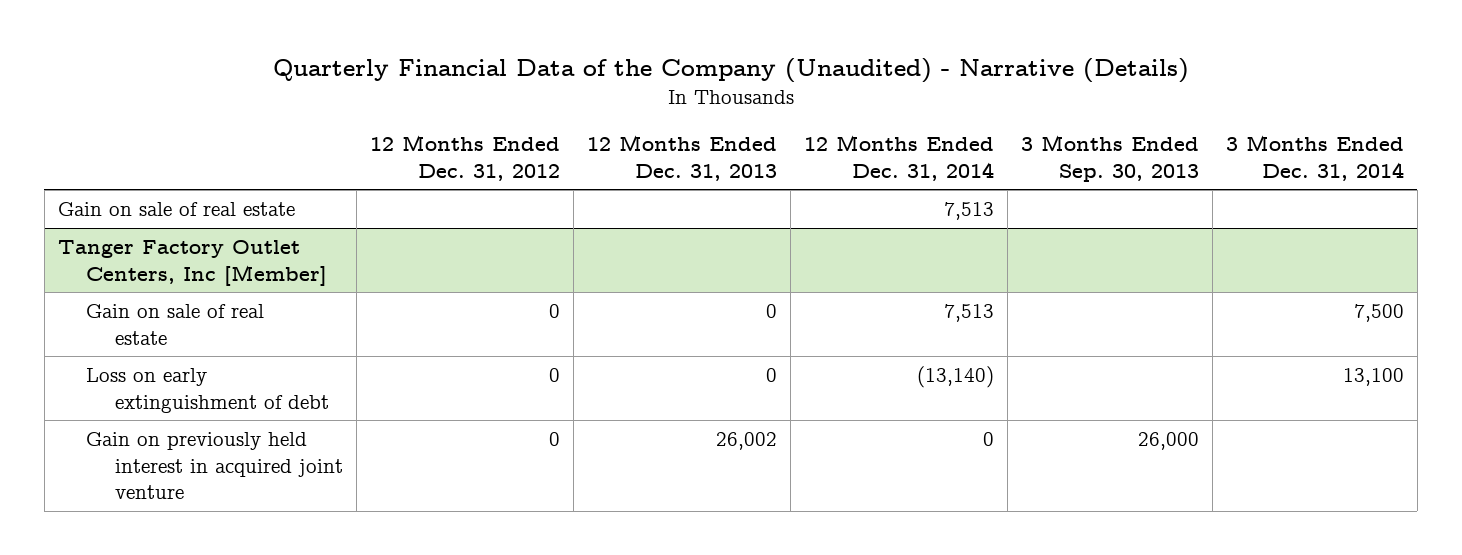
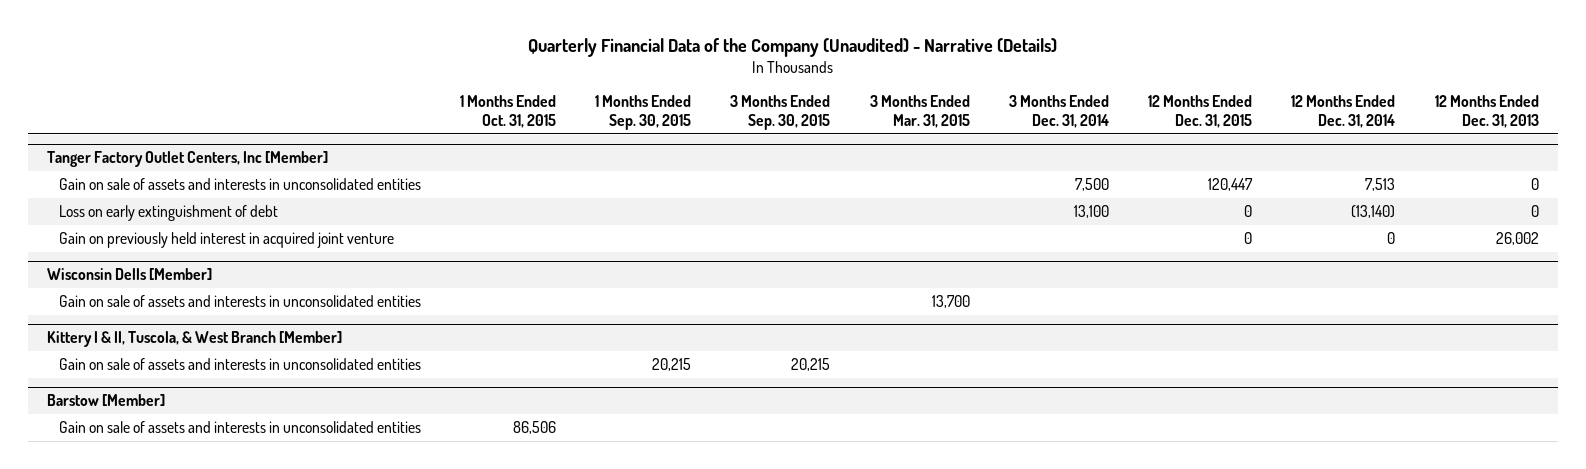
- | 12 Months Ended Dec. 31, 2012 | 12 Months Ended Dec. 31, 2013 | 12 Months Ended Dec. 31, 2014 | 3 Months Ended Sep. 30, 2013 | 3 Months Ended Dec. 31, 2014
+ | 1 Months Ended Oct. 31, 2015 | 1 Months Ended Sep. 30, 2015 | 3 Months Ended Sep. 30, 2015 | 3 Months Ended Mar. 31, 2015 | 3 Months Ended Dec. 31, 2014 | 12 Months Ended Dec. 31, 2015 | 12 Months Ended Dec. 31, 2014 | 12 Months Ended Dec. 31, 2013
- Gain on sale of real estate | | | 7,513 | |
@ Tanger Factory Outlet Centers, Inc [Member]
- Gain on sale of real estate | 0 | 0 | 7,513 | | 7,500
+ Gain on sale of assets and interests in unconsolidated entities | | | | | 7,500 | 120,447 | 7,513 | 0
+ Wisconsin Dells [Member]
+ Gain on sale of assets and interests in unconsolidated entities | | | | 13,700 | | | |
+ Kittery I & II, Tuscola, & West Branch [Member]
+ Gain on sale of assets and interests in unconsolidated entities | | 20,215 | 20,215 | | | | |
+ Barstow [Member]
+ Gain on sale of assets and interests in unconsolidated entities | 86,506 | | | | | | |

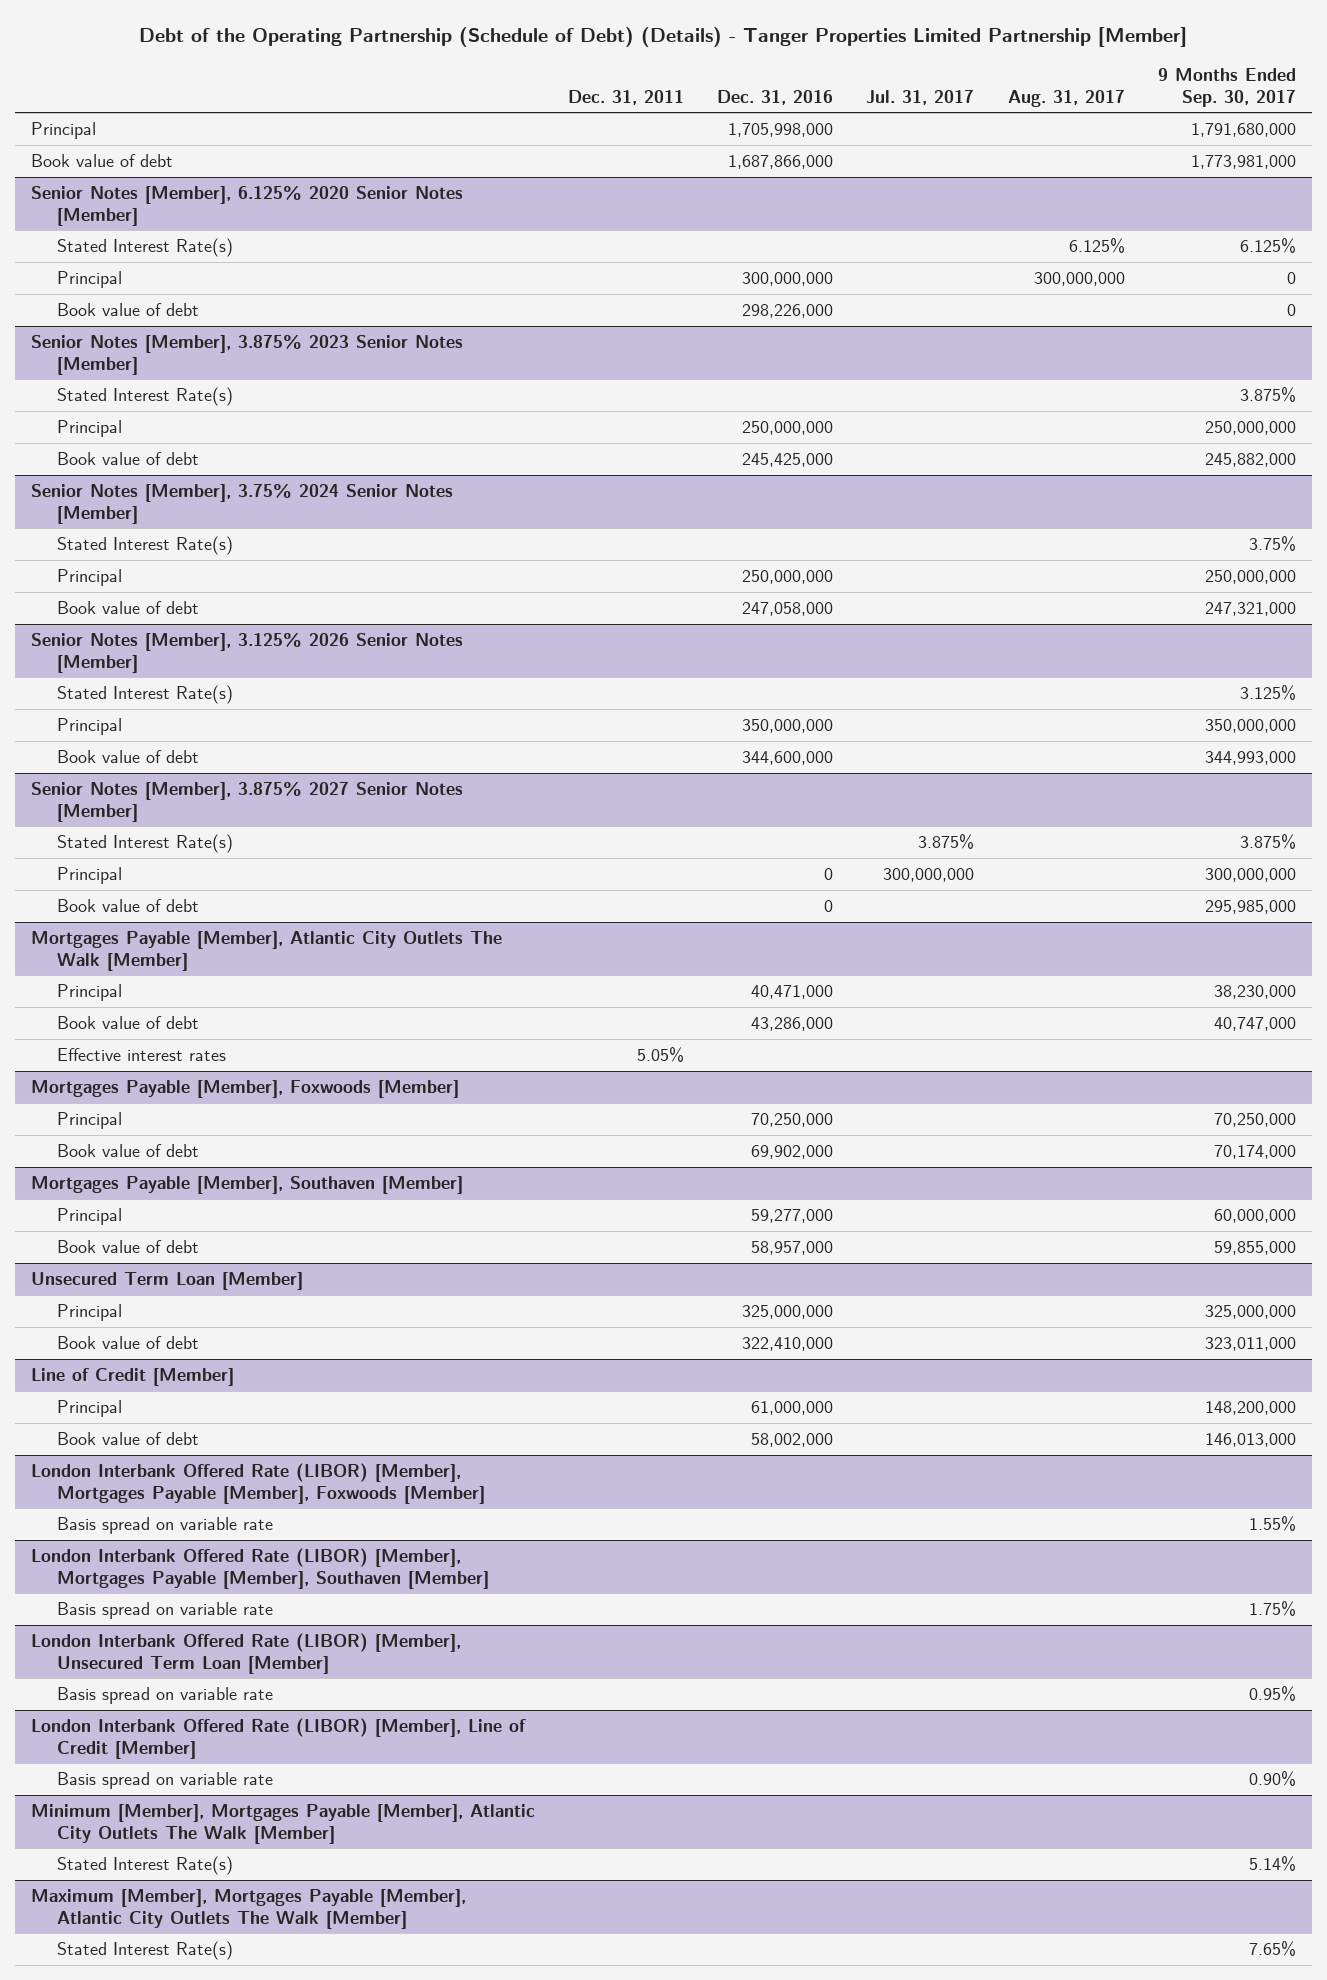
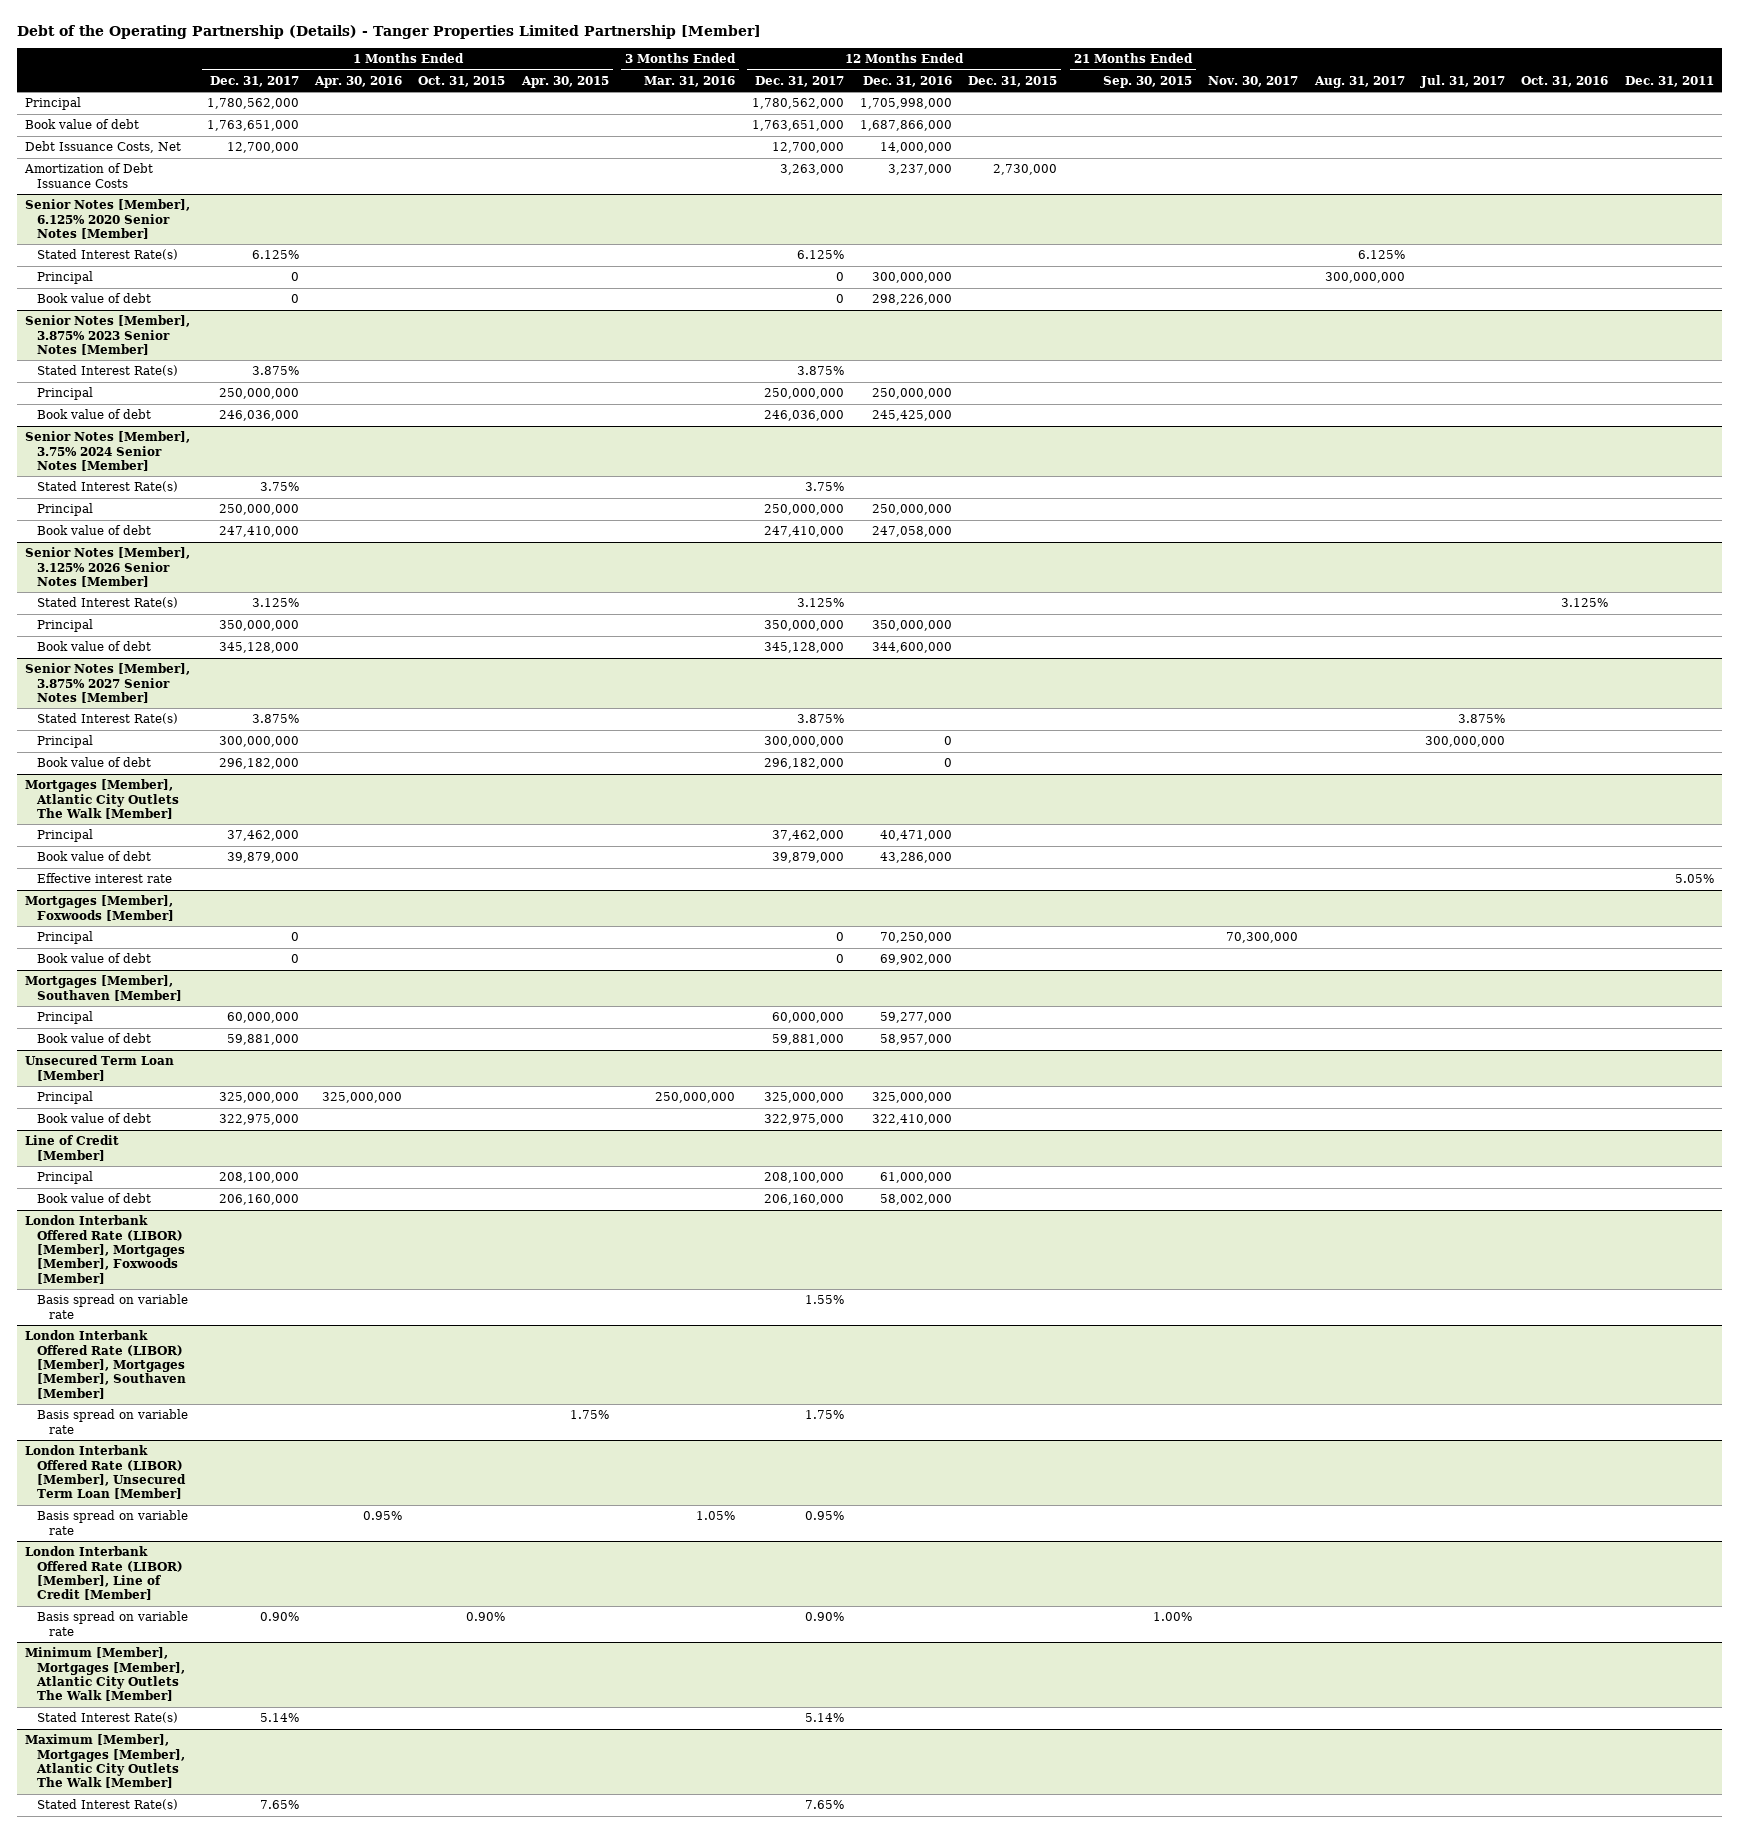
- Debt of the Operating Partnership (Schedule of Debt) (Details) - Tanger Properties Limited Partnership [Member]
+ Debt of the Operating Partnership (Details) - Tanger Properties Limited Partnership [Member]
- | Dec. 31, 2011 | Dec. 31, 2016 | Jul. 31, 2017 | Aug. 31, 2017 | 9 Months Ended Sep. 30, 2017
+ | 1 Months Ended Dec. 31, 2017 | 1 Months Ended Apr. 30, 2016 | 1 Months Ended Oct. 31, 2015 | 1 Months Ended Apr. 30, 2015 | 3 Months Ended Mar. 31, 2016 | 12 Months Ended Dec. 31, 2017 | 12 Months Ended Dec. 31, 2016 | 12 Months Ended Dec. 31, 2015 | 21 Months Ended Sep. 30, 2015 | Nov. 30, 2017 | Aug. 31, 2017 | Jul. 31, 2017 | Oct. 31, 2016 | Dec. 31, 2011
+ Debt Issuance Costs, Net | 12,700,000 | | | | | 12,700,000 | 14,000,000 | | | | | | |
+ Amortization of Debt Issuance Costs | | | | | | 3,263,000 | 3,237,000 | 2,730,000 | | | | | |
- Mortgages Payable [Member], Atlantic City Outlets The Walk [Member]
+ Mortgages [Member], Atlantic City Outlets The Walk [Member]
- Effective interest rates | 5.05% | | | |
- Mortgages Payable [Member], Foxwoods [Member]
+ Effective interest rate | | | | | | | | | | | | | | 5.05%
+ Mortgages [Member], Foxwoods [Member]
- Mortgages Payable [Member], Southaven [Member]
+ Mortgages [Member], Southaven [Member]
- London Interbank Offered Rate (LIBOR) [Member], Mortgages Payable [Member], Foxwoods [Member]
+ London Interbank Offered Rate (LIBOR) [Member], Mortgages [Member], Foxwoods [Member]
- London Interbank Offered Rate (LIBOR) [Member], Mortgages Payable [Member], Southaven [Member]
+ London Interbank Offered Rate (LIBOR) [Member], Mortgages [Member], Southaven [Member]
- Minimum [Member], Mortgages Payable [Member], Atlantic City Outlets The Walk [Member]
+ Minimum [Member], Mortgages [Member], Atlantic City Outlets The Walk [Member]
- Maximum [Member], Mortgages Payable [Member], Atlantic City Outlets The Walk [Member]
+ Maximum [Member], Mortgages [Member], Atlantic City Outlets The Walk [Member]

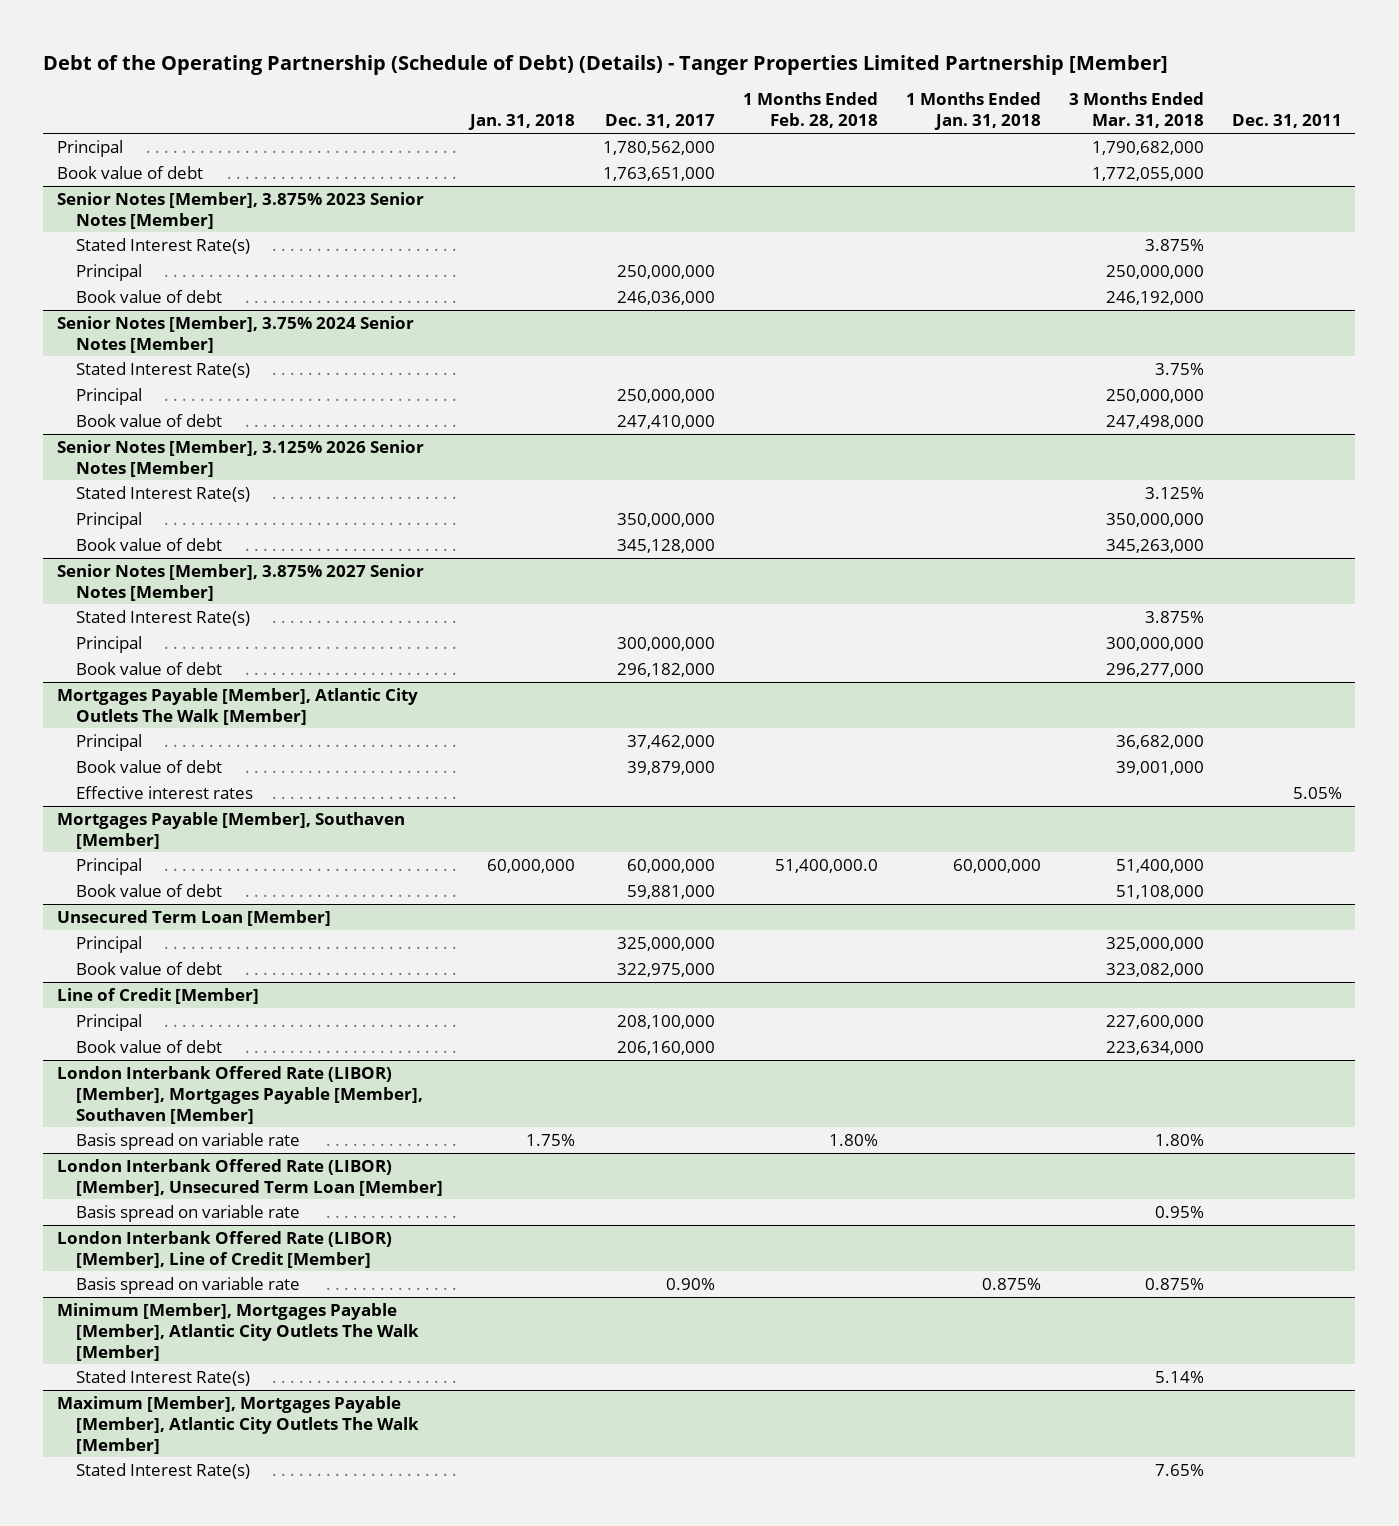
- Debt of the Operating Partnership (Details) - Tanger Properties Limited Partnership [Member]
+ Debt of the Operating Partnership (Schedule of Debt) (Details) - Tanger Properties Limited Partnership [Member]
- | 1 Months Ended Dec. 31, 2017 | 1 Months Ended Apr. 30, 2016 | 1 Months Ended Oct. 31, 2015 | 1 Months Ended Apr. 30, 2015 | 3 Months Ended Mar. 31, 2016 | 12 Months Ended Dec. 31, 2017 | 12 Months Ended Dec. 31, 2016 | 12 Months Ended Dec. 31, 2015 | 21 Months Ended Sep. 30, 2015 | Nov. 30, 2017 | Aug. 31, 2017 | Jul. 31, 2017 | Oct. 31, 2016 | Dec. 31, 2011
+ | Jan. 31, 2018 | Dec. 31, 2017 | 1 Months Ended Feb. 28, 2018 | 1 Months Ended Jan. 31, 2018 | 3 Months Ended Mar. 31, 2018 | Dec. 31, 2011
- Debt Issuance Costs, Net | 12,700,000 | | | | | 12,700,000 | 14,000,000 | | | | | | |
- Amortization of Debt Issuance Costs | | | | | | 3,263,000 | 3,237,000 | 2,730,000 | | | | | |
- Senior Notes [Member], 6.125% 2020 Senior Notes [Member]
- Stated Interest Rate(s) | 6.125% | | | | | 6.125% | | | | | 6.125% | | |
- Principal | 0 | | | | | 0 | 300,000,000 | | | | 300,000,000 | | |
- Book value of debt | 0 | | | | | 0 | 298,226,000 | | | | | | |
- Mortgages [Member], Atlantic City Outlets The Walk [Member]
+ Mortgages Payable [Member], Atlantic City Outlets The Walk [Member]
- Effective interest rate | | | | | | | | | | | | | | 5.05%
- Mortgages [Member], Foxwoods [Member]
- Principal | 0 | | | | | 0 | 70,250,000 | | | 70,300,000 | | | |
- Book value of debt | 0 | | | | | 0 | 69,902,000 | | | | | | |
- Mortgages [Member], Southaven [Member]
+ Effective interest rates | | | | | | 5.05%
+ Mortgages Payable [Member], Southaven [Member]
- London Interbank Offered Rate (LIBOR) [Member], Mortgages [Member], Foxwoods [Member]
- Basis spread on variable rate | | | | | | 1.55% | | | | | | | |
- London Interbank Offered Rate (LIBOR) [Member], Mortgages [Member], Southaven [Member]
+ London Interbank Offered Rate (LIBOR) [Member], Mortgages Payable [Member], Southaven [Member]
- Minimum [Member], Mortgages [Member], Atlantic City Outlets The Walk [Member]
+ Minimum [Member], Mortgages Payable [Member], Atlantic City Outlets The Walk [Member]
- Maximum [Member], Mortgages [Member], Atlantic City Outlets The Walk [Member]
+ Maximum [Member], Mortgages Payable [Member], Atlantic City Outlets The Walk [Member]

